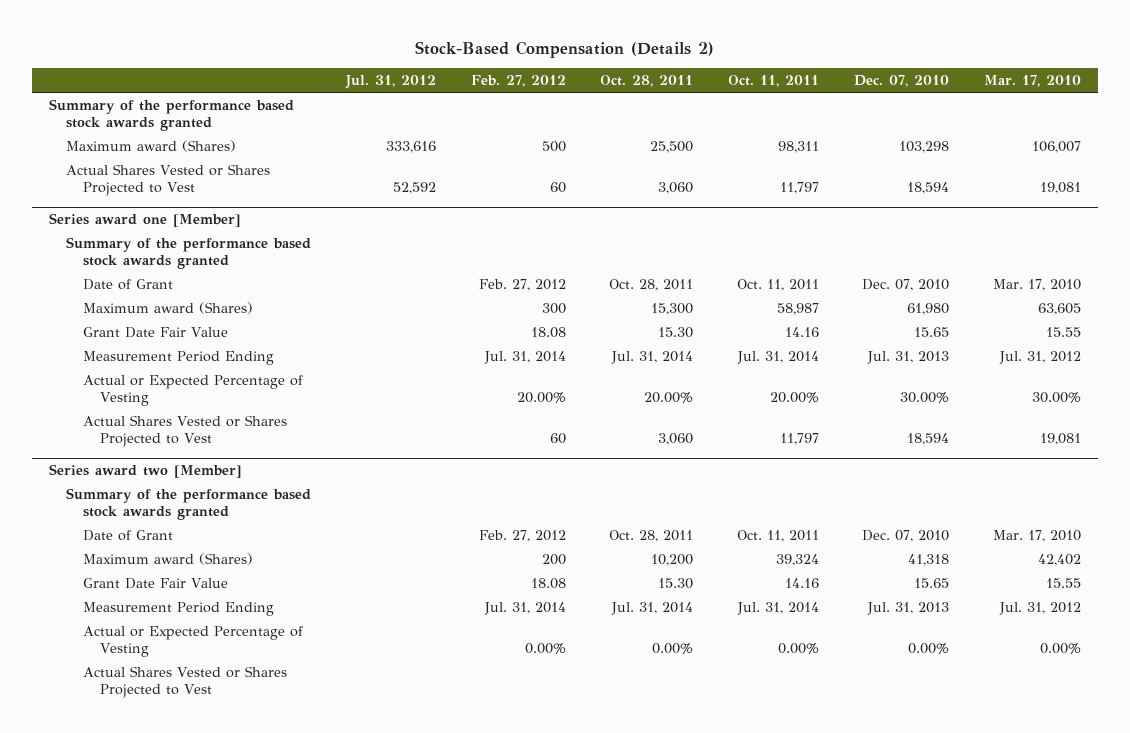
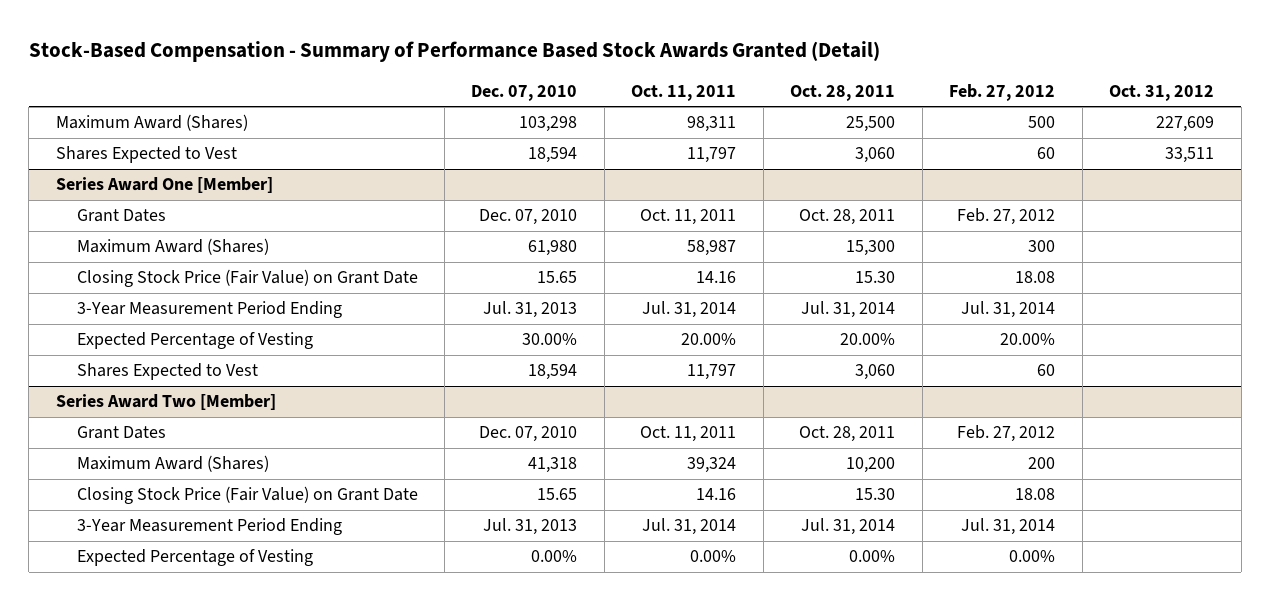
- Stock-Based Compensation (Details 2)
+ Stock-Based Compensation - Summary of Performance Based Stock Awards Granted (Detail)
- | Jul. 31, 2012 | Feb. 27, 2012 | Oct. 28, 2011 | Oct. 11, 2011 | Dec. 07, 2010 | Mar. 17, 2010
+ | Dec. 07, 2010 | Oct. 11, 2011 | Oct. 28, 2011 | Feb. 27, 2012 | Oct. 31, 2012
- Summary of the performance based stock awards granted
- Maximum award (Shares) | 333,616 | 500 | 25,500 | 98,311 | 103,298 | 106,007
- Actual Shares Vested or Shares Projected to Vest | 52,592 | 60 | 3,060 | 11,797 | 18,594 | 19,081
- Series award one [Member]
- Summary of the performance based stock awards granted
- Date of Grant | | Feb. 27, 2012 | Oct. 28, 2011 | Oct. 11, 2011 | Dec. 07, 2010 | Mar. 17, 2010
- Maximum award (Shares) | | 300 | 15,300 | 58,987 | 61,980 | 63,605
- Grant Date Fair Value | | 18.08 | 15.30 | 14.16 | 15.65 | 15.55
- Measurement Period Ending | | Jul. 31, 2014 | Jul. 31, 2014 | Jul. 31, 2014 | Jul. 31, 2013 | Jul. 31, 2012
- Actual or Expected Percentage of Vesting | | 20.00% | 20.00% | 20.00% | 30.00% | 30.00%
- Actual Shares Vested or Shares Projected to Vest | | 60 | 3,060 | 11,797 | 18,594 | 19,081
- Series award two [Member]
- Summary of the performance based stock awards granted
- Date of Grant | | Feb. 27, 2012 | Oct. 28, 2011 | Oct. 11, 2011 | Dec. 07, 2010 | Mar. 17, 2010
- Maximum award (Shares) | | 200 | 10,200 | 39,324 | 41,318 | 42,402
- Grant Date Fair Value | | 18.08 | 15.30 | 14.16 | 15.65 | 15.55
- Measurement Period Ending | | Jul. 31, 2014 | Jul. 31, 2014 | Jul. 31, 2014 | Jul. 31, 2013 | Jul. 31, 2012
- Actual or Expected Percentage of Vesting | | 0.00% | 0.00% | 0.00% | 0.00% | 0.00%
- Actual Shares Vested or Shares Projected to Vest
+ Maximum Award (Shares) | 103,298 | 98,311 | 25,500 | 500 | 227,609
+ Shares Expected to Vest | 18,594 | 11,797 | 3,060 | 60 | 33,511
+ Series Award One [Member]
+ Grant Dates | Dec. 07, 2010 | Oct. 11, 2011 | Oct. 28, 2011 | Feb. 27, 2012 |
+ Maximum Award (Shares) | 61,980 | 58,987 | 15,300 | 300 |
+ Closing Stock Price (Fair Value) on Grant Date | 15.65 | 14.16 | 15.30 | 18.08 |
+ 3-Year Measurement Period Ending | Jul. 31, 2013 | Jul. 31, 2014 | Jul. 31, 2014 | Jul. 31, 2014 |
+ Expected Percentage of Vesting | 30.00% | 20.00% | 20.00% | 20.00% |
+ Shares Expected to Vest | 18,594 | 11,797 | 3,060 | 60 |
+ Series Award Two [Member]
+ Grant Dates | Dec. 07, 2010 | Oct. 11, 2011 | Oct. 28, 2011 | Feb. 27, 2012 |
+ Maximum Award (Shares) | 41,318 | 39,324 | 10,200 | 200 |
+ Closing Stock Price (Fair Value) on Grant Date | 15.65 | 14.16 | 15.30 | 18.08 |
+ 3-Year Measurement Period Ending | Jul. 31, 2013 | Jul. 31, 2014 | Jul. 31, 2014 | Jul. 31, 2014 |
+ Expected Percentage of Vesting | 0.00% | 0.00% | 0.00% | 0.00% |

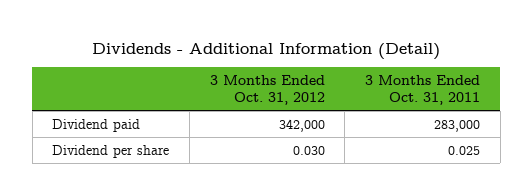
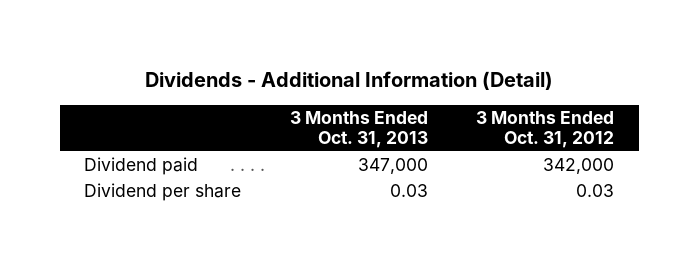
- | 3 Months Ended Oct. 31, 2012 | 3 Months Ended Oct. 31, 2011
+ | 3 Months Ended Oct. 31, 2013 | 3 Months Ended Oct. 31, 2012
- Dividend per share | 0.030 | 0.025
+ Dividend per share | 0.03 | 0.03

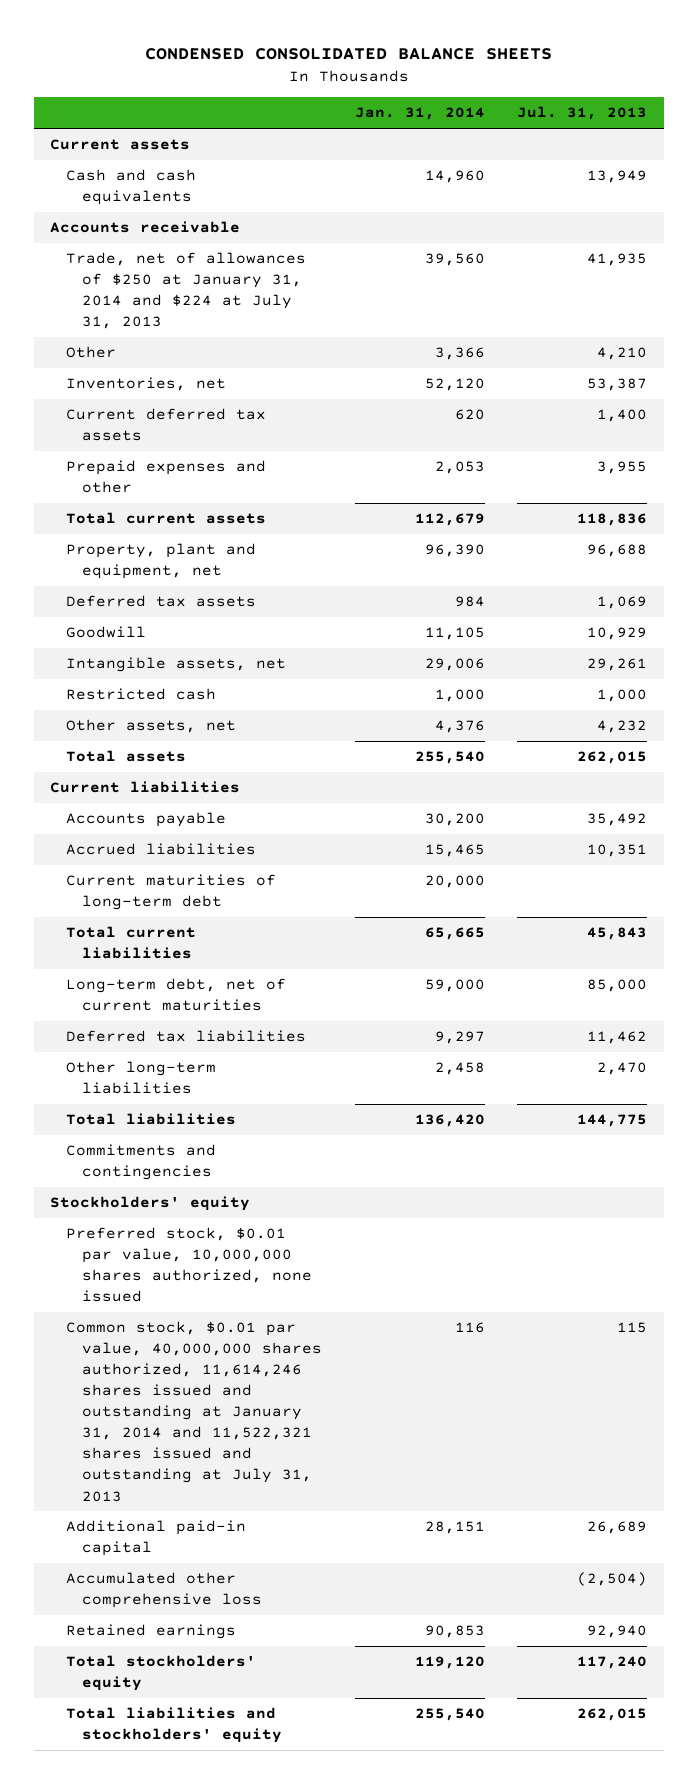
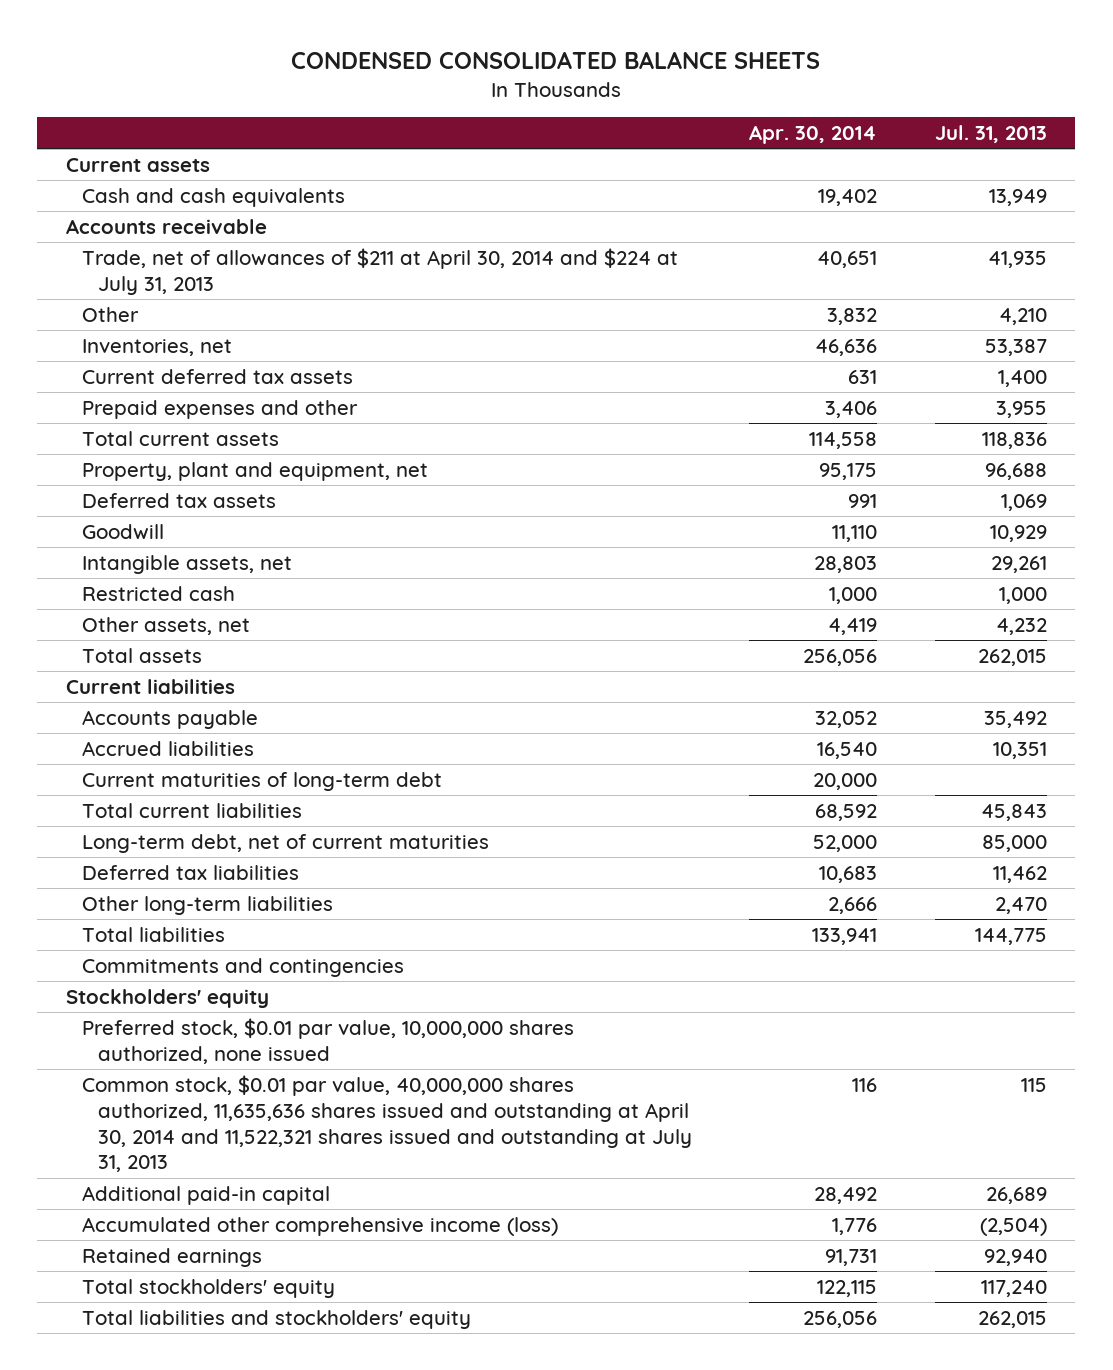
- | Jan. 31, 2014 | Jul. 31, 2013
+ | Apr. 30, 2014 | Jul. 31, 2013
- Trade, net of allowances of $250 at January 31, 2014 and $224 at July 31, 2013 | 39,560 | 41,935
+ Trade, net of allowances of $211 at April 30, 2014 and $224 at July 31, 2013 | 40,651 | 41,935
- Common stock, $0.01 par value, 40,000,000 shares authorized, 11,614,246 shares issued and outstanding at January 31, 2014 and 11,522,321 shares issued and outstanding at July 31, 2013 | 116 | 115
+ Common stock, $0.01 par value, 40,000,000 shares authorized, 11,635,636 shares issued and outstanding at April 30, 2014 and 11,522,321 shares issued and outstanding at July 31, 2013 | 116 | 115
- Accumulated other comprehensive loss | | (2,504)
+ Accumulated other comprehensive income (loss) | 1,776 | (2,504)

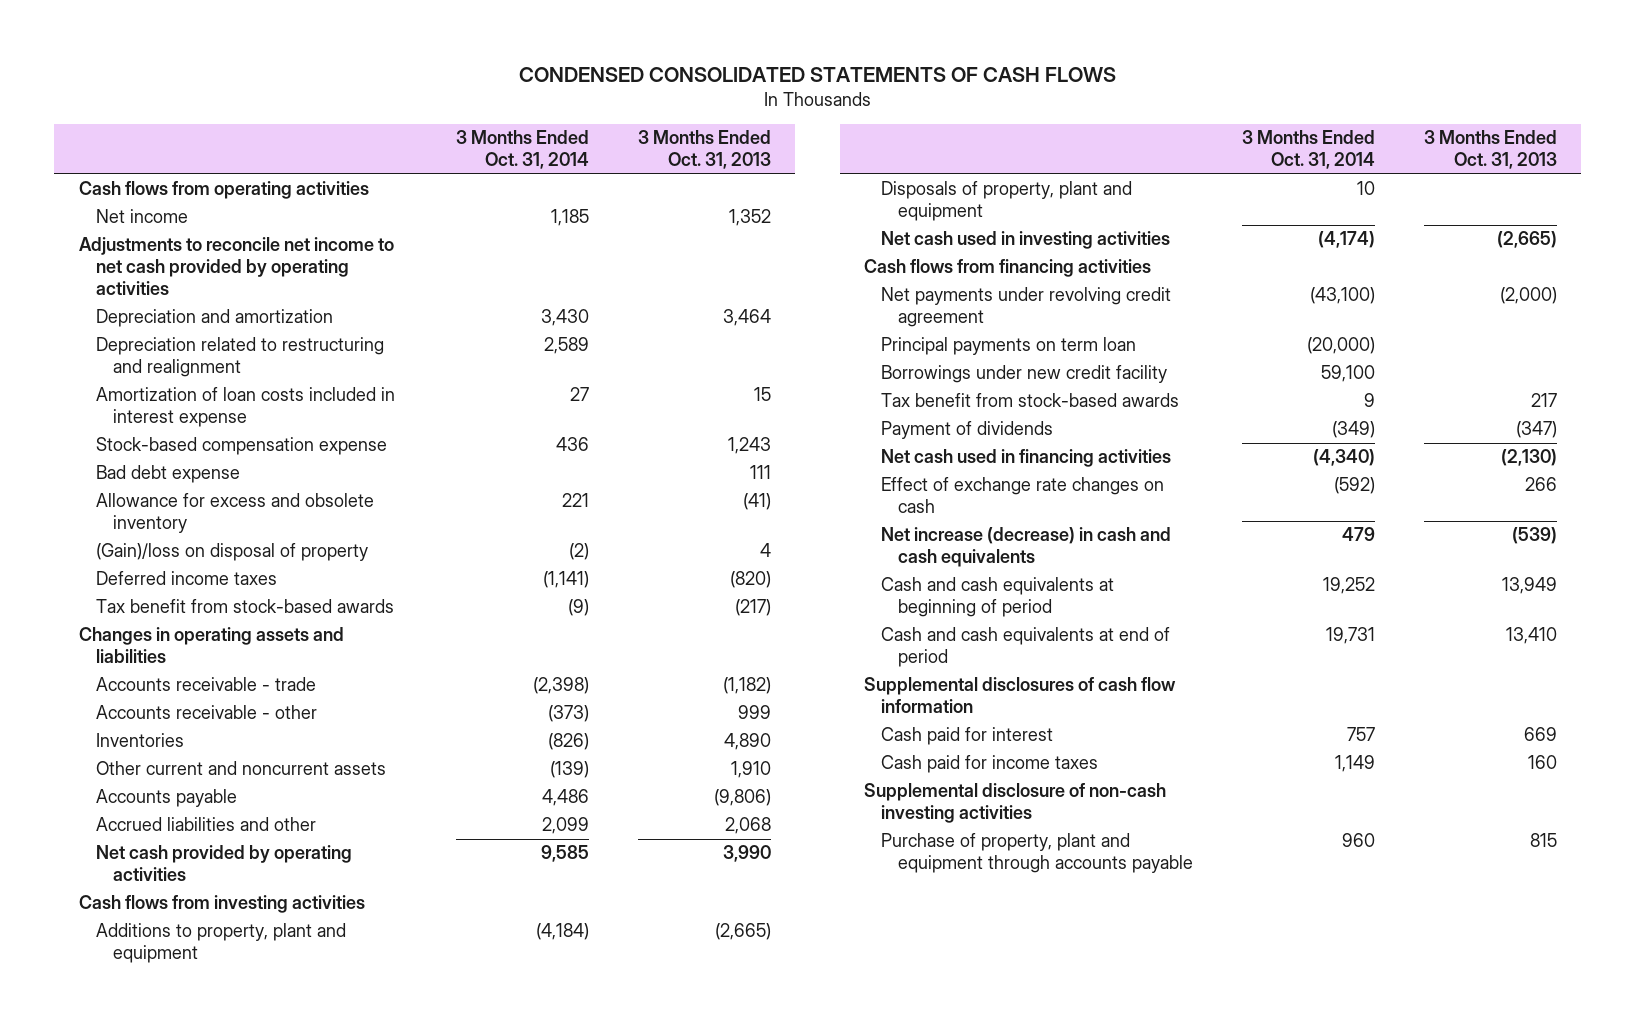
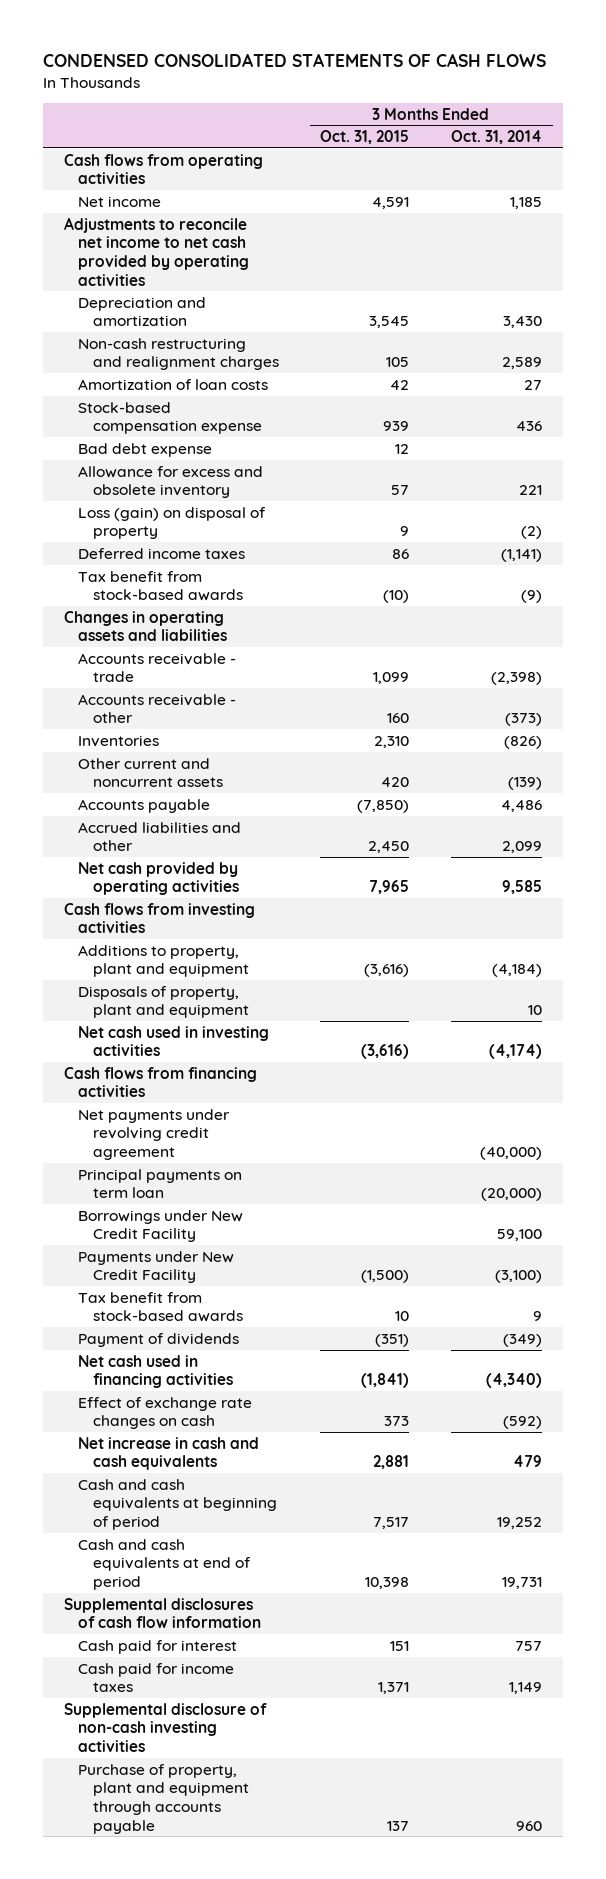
- | 3 Months Ended Oct. 31, 2014 | 3 Months Ended Oct. 31, 2013
+ | 3 Months Ended Oct. 31, 2015 | 3 Months Ended Oct. 31, 2014
- Depreciation related to restructuring and realignment | 2,589 |
- Amortization of loan costs included in interest expense | 27 | 15
+ Non-cash restructuring and realignment charges | 105 | 2,589
+ Amortization of loan costs | 42 | 27
- (Gain)/loss on disposal of property | (2) | 4
+ Loss (gain) on disposal of property | 9 | (2)
- Net payments under revolving credit agreement | (43,100) | (2,000)
+ Net payments under revolving credit agreement | | (40,000)
- Borrowings under new credit facility | 59,100 |
+ Borrowings under New Credit Facility | | 59,100
+ Payments under New Credit Facility | (1,500) | (3,100)
- Net increase (decrease) in cash and cash equivalents | 479 | (539)
+ Net increase in cash and cash equivalents | 2,881 | 479

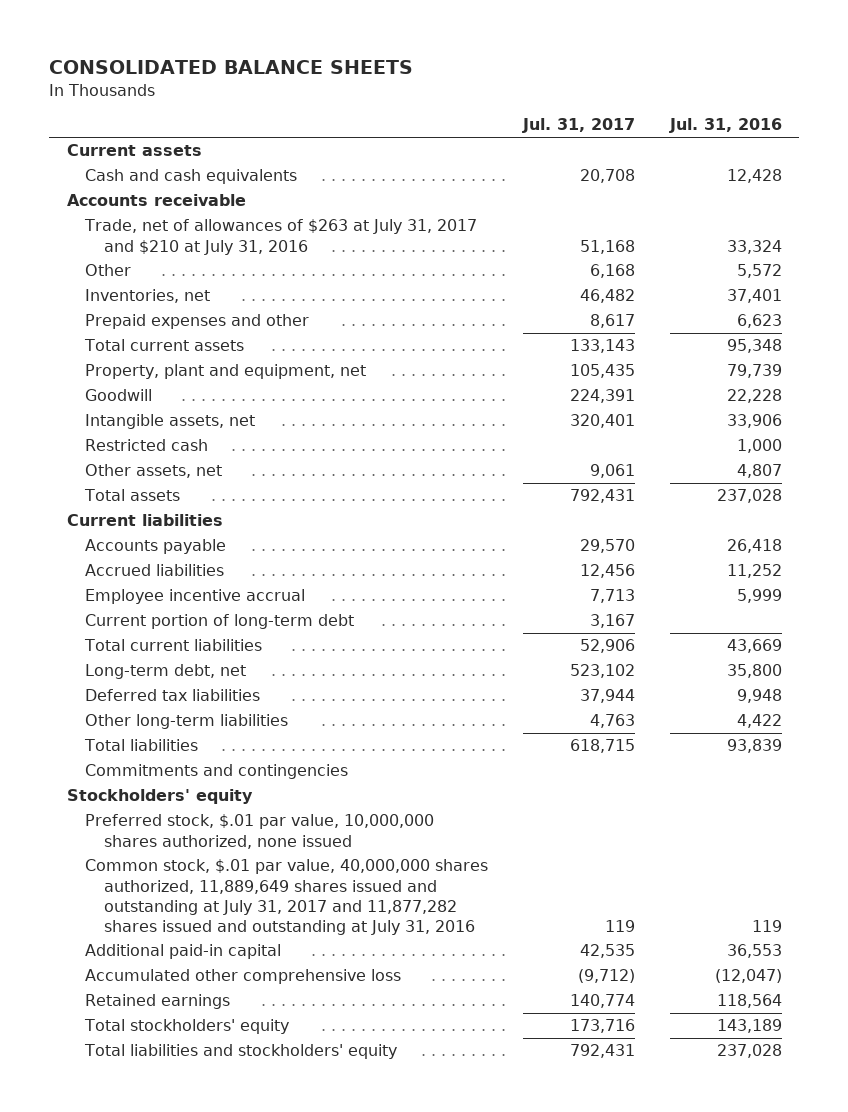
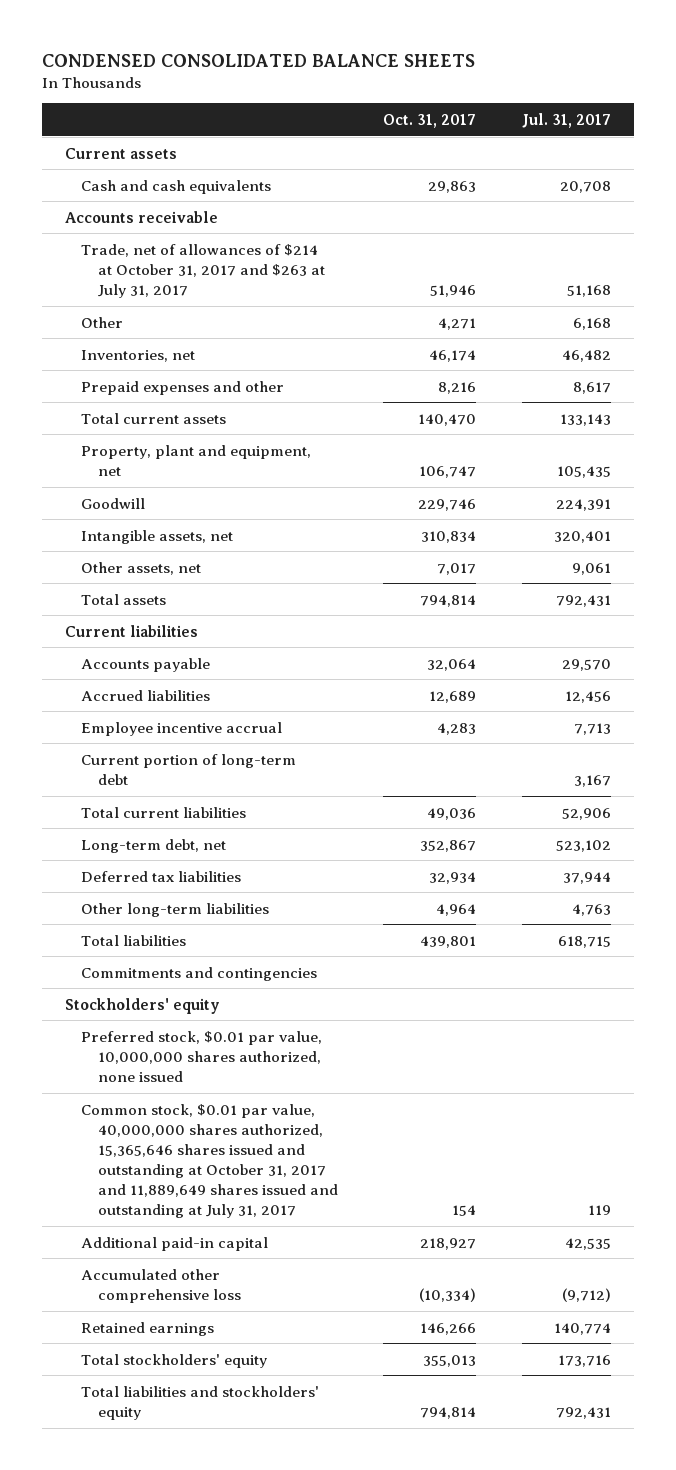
- CONSOLIDATED BALANCE SHEETS
+ CONDENSED CONSOLIDATED BALANCE SHEETS
- | Jul. 31, 2017 | Jul. 31, 2016
+ | Oct. 31, 2017 | Jul. 31, 2017
- Trade, net of allowances of $263 at July 31, 2017 and $210 at July 31, 2016 | 51,168 | 33,324
+ Trade, net of allowances of $214 at October 31, 2017 and $263 at July 31, 2017 | 51,946 | 51,168
- Restricted cash | | 1,000
- Preferred stock, $.01 par value, 10,000,000 shares authorized, none issued
- Common stock, $.01 par value, 40,000,000 shares authorized, 11,889,649 shares issued and outstanding at July 31, 2017 and 11,877,282 shares issued and outstanding at July 31, 2016 | 119 | 119
+ Preferred stock, $0.01 par value, 10,000,000 shares authorized, none issued
+ Common stock, $0.01 par value, 40,000,000 shares authorized, 15,365,646 shares issued and outstanding at October 31, 2017 and 11,889,649 shares issued and outstanding at July 31, 2017 | 154 | 119

